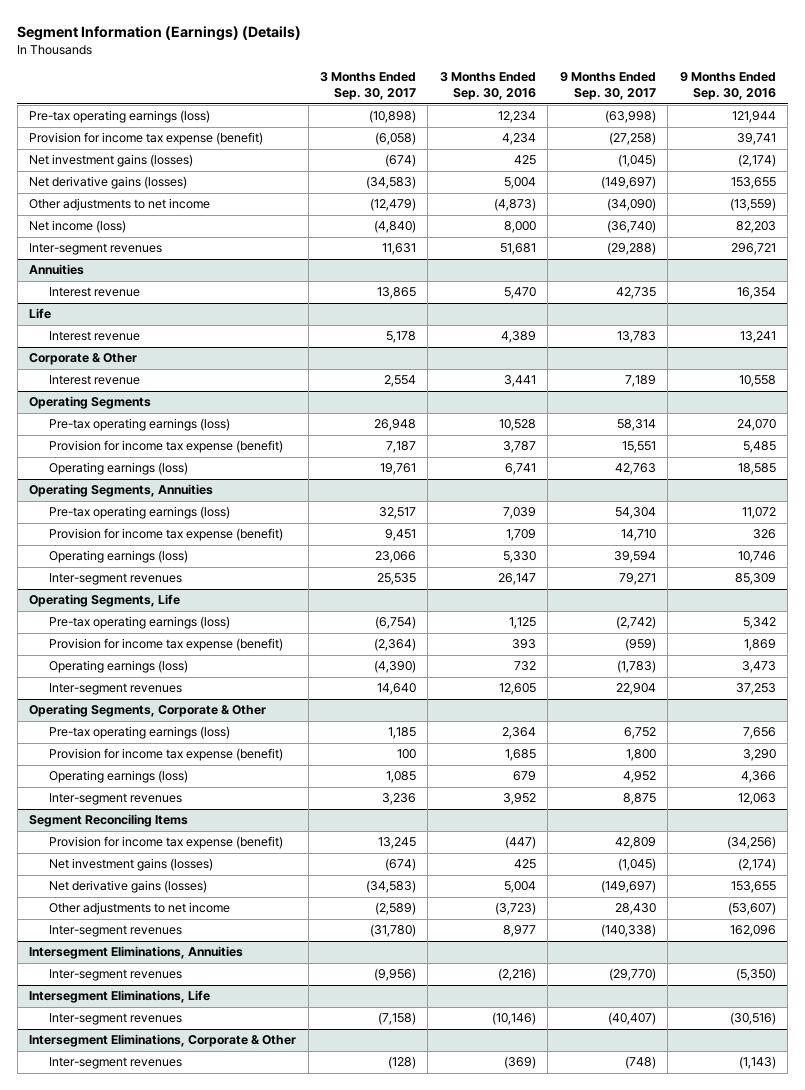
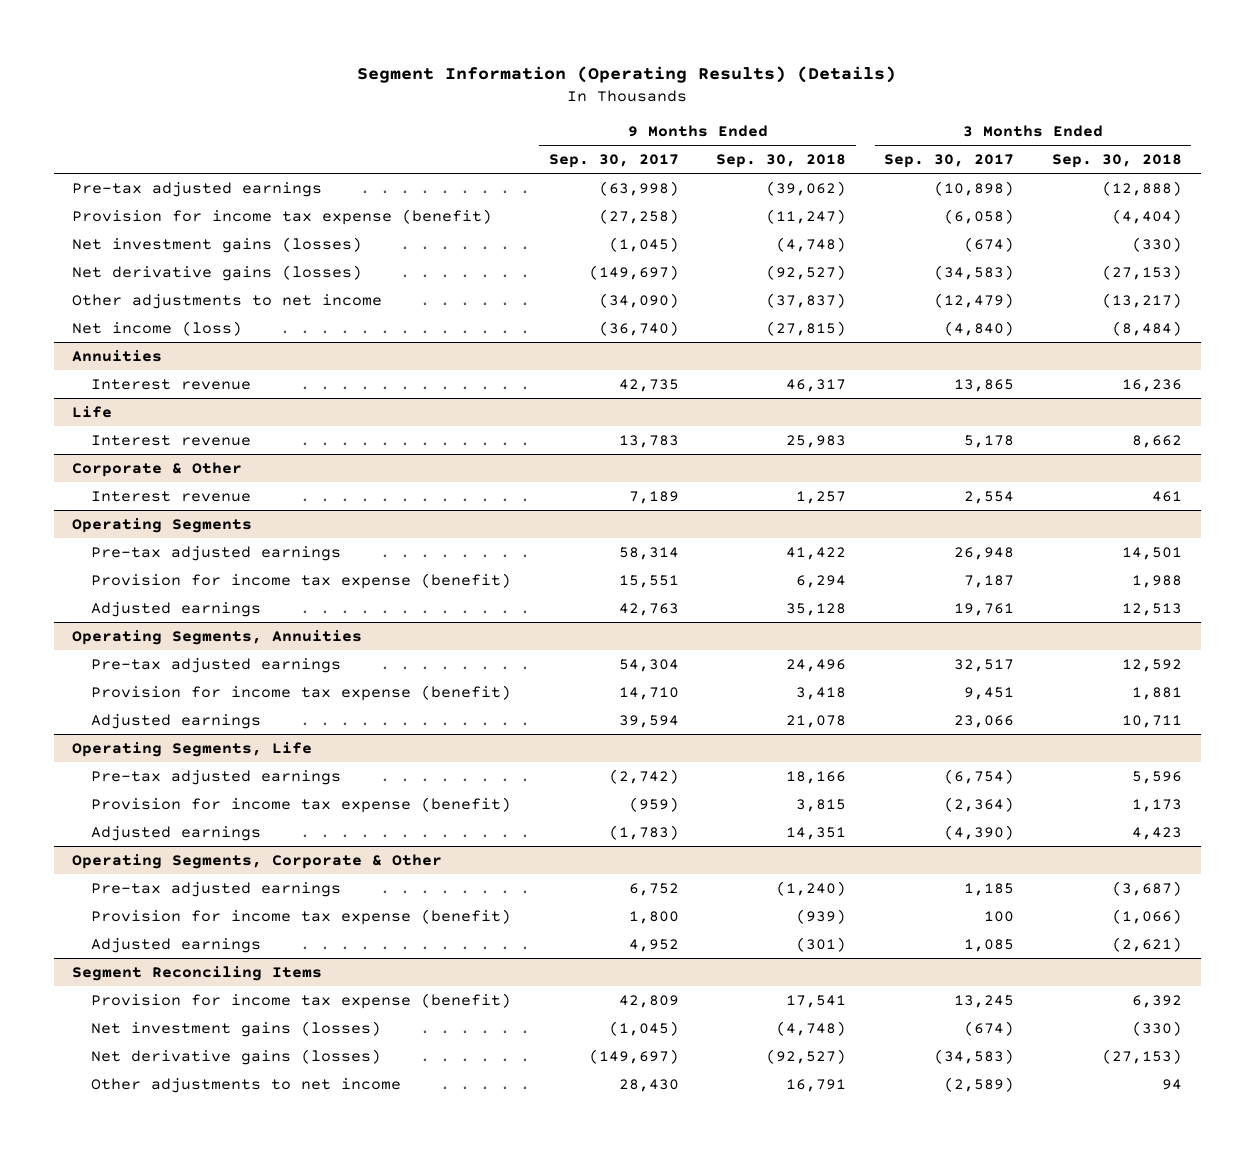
- Segment Information (Earnings) (Details)
+ Segment Information (Operating Results) (Details)
- | 3 Months Ended Sep. 30, 2017 | 3 Months Ended Sep. 30, 2016 | 9 Months Ended Sep. 30, 2017 | 9 Months Ended Sep. 30, 2016
+ | 9 Months Ended Sep. 30, 2017 | 9 Months Ended Sep. 30, 2018 | 3 Months Ended Sep. 30, 2017 | 3 Months Ended Sep. 30, 2018
- Pre-tax operating earnings (loss) | (10,898) | 12,234 | (63,998) | 121,944
+ Pre-tax adjusted earnings | (63,998) | (39,062) | (10,898) | (12,888)
- Inter-segment revenues | 11,631 | 51,681 | (29,288) | 296,721
@ Operating Segments
- Pre-tax operating earnings (loss) | 26,948 | 10,528 | 58,314 | 24,070
+ Pre-tax adjusted earnings | 58,314 | 41,422 | 26,948 | 14,501
- Operating earnings (loss) | 19,761 | 6,741 | 42,763 | 18,585
+ Adjusted earnings | 42,763 | 35,128 | 19,761 | 12,513
@ Operating Segments, Annuities
- Pre-tax operating earnings (loss) | 32,517 | 7,039 | 54,304 | 11,072
+ Pre-tax adjusted earnings | 54,304 | 24,496 | 32,517 | 12,592
- Operating earnings (loss) | 23,066 | 5,330 | 39,594 | 10,746
- Inter-segment revenues | 25,535 | 26,147 | 79,271 | 85,309
+ Adjusted earnings | 39,594 | 21,078 | 23,066 | 10,711
@ Operating Segments, Life
- Pre-tax operating earnings (loss) | (6,754) | 1,125 | (2,742) | 5,342
+ Pre-tax adjusted earnings | (2,742) | 18,166 | (6,754) | 5,596
- Operating earnings (loss) | (4,390) | 732 | (1,783) | 3,473
- Inter-segment revenues | 14,640 | 12,605 | 22,904 | 37,253
+ Adjusted earnings | (1,783) | 14,351 | (4,390) | 4,423
@ Operating Segments, Corporate & Other
- Pre-tax operating earnings (loss) | 1,185 | 2,364 | 6,752 | 7,656
+ Pre-tax adjusted earnings | 6,752 | (1,240) | 1,185 | (3,687)
- Operating earnings (loss) | 1,085 | 679 | 4,952 | 4,366
- Inter-segment revenues | 3,236 | 3,952 | 8,875 | 12,063
+ Adjusted earnings | 4,952 | (301) | 1,085 | (2,621)
@ Segment Reconciling Items
- Inter-segment revenues | (31,780) | 8,977 | (140,338) | 162,096
- Intersegment Eliminations, Annuities
- Inter-segment revenues | (9,956) | (2,216) | (29,770) | (5,350)
- Intersegment Eliminations, Life
- Inter-segment revenues | (7,158) | (10,146) | (40,407) | (30,516)
- Intersegment Eliminations, Corporate & Other
- Inter-segment revenues | (128) | (369) | (748) | (1,143)

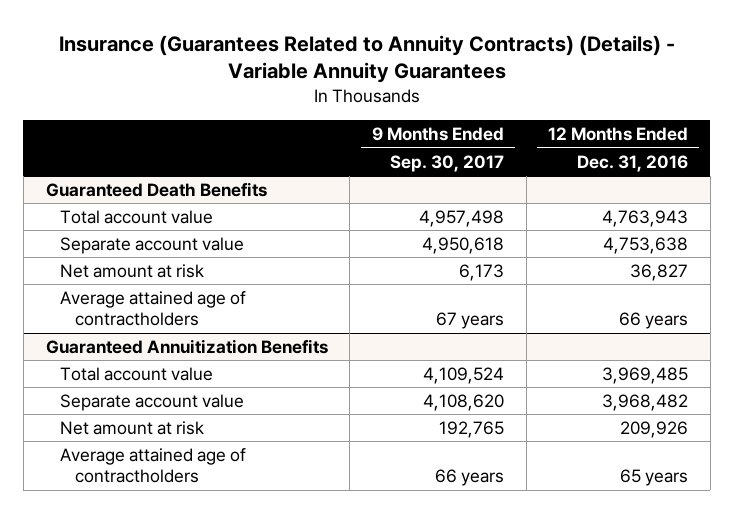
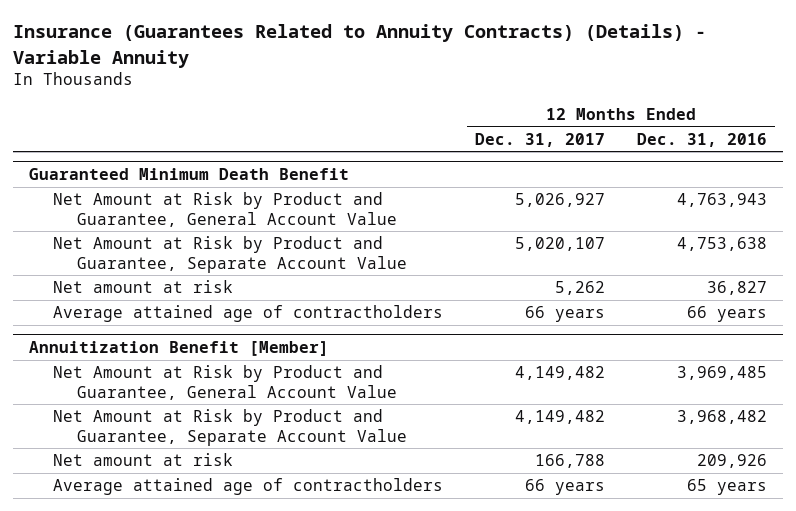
- Insurance (Guarantees Related to Annuity Contracts) (Details) - Variable Annuity Guarantees
+ Insurance (Guarantees Related to Annuity Contracts) (Details) - Variable Annuity
- | 9 Months Ended Sep. 30, 2017 | 12 Months Ended Dec. 31, 2016
+ | 12 Months Ended Dec. 31, 2017 | 12 Months Ended Dec. 31, 2016
- Guaranteed Death Benefits
- Total account value | 4,957,498 | 4,763,943
- Separate account value | 4,950,618 | 4,753,638
+ Guaranteed Minimum Death Benefit
+ Net Amount at Risk by Product and Guarantee, General Account Value | 5,026,927 | 4,763,943
+ Net Amount at Risk by Product and Guarantee, Separate Account Value | 5,020,107 | 4,753,638
- Guaranteed Annuitization Benefits
- Total account value | 4,109,524 | 3,969,485
- Separate account value | 4,108,620 | 3,968,482
+ Annuitization Benefit [Member]
+ Net Amount at Risk by Product and Guarantee, General Account Value | 4,149,482 | 3,969,485
+ Net Amount at Risk by Product and Guarantee, Separate Account Value | 4,149,482 | 3,968,482

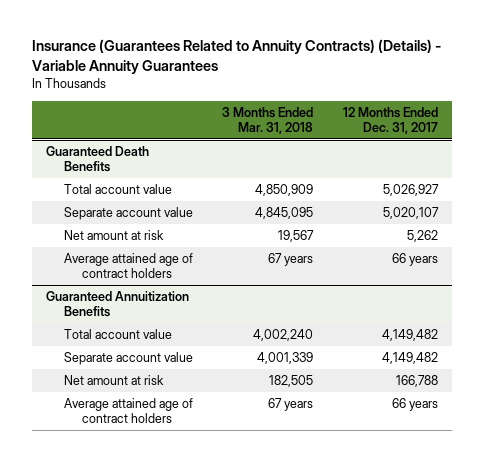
- Insurance (Guarantees Related to Annuity Contracts) (Details) - Variable Annuity
+ Insurance (Guarantees Related to Annuity Contracts) (Details) - Variable Annuity Guarantees
- | 12 Months Ended Dec. 31, 2017 | 12 Months Ended Dec. 31, 2016
+ | 3 Months Ended Mar. 31, 2018 | 12 Months Ended Dec. 31, 2017
- Guaranteed Minimum Death Benefit
- Net Amount at Risk by Product and Guarantee, General Account Value | 5,026,927 | 4,763,943
- Net Amount at Risk by Product and Guarantee, Separate Account Value | 5,020,107 | 4,753,638
+ Guaranteed Death Benefits
+ Total account value | 4,850,909 | 5,026,927
+ Separate account value | 4,845,095 | 5,020,107
- Average attained age of contractholders | 66 years | 66 years
- Annuitization Benefit [Member]
- Net Amount at Risk by Product and Guarantee, General Account Value | 4,149,482 | 3,969,485
- Net Amount at Risk by Product and Guarantee, Separate Account Value | 4,149,482 | 3,968,482
+ Average attained age of contract holders | 67 years | 66 years
+ Guaranteed Annuitization Benefits
+ Total account value | 4,002,240 | 4,149,482
+ Separate account value | 4,001,339 | 4,149,482
- Average attained age of contractholders | 66 years | 65 years
+ Average attained age of contract holders | 67 years | 66 years

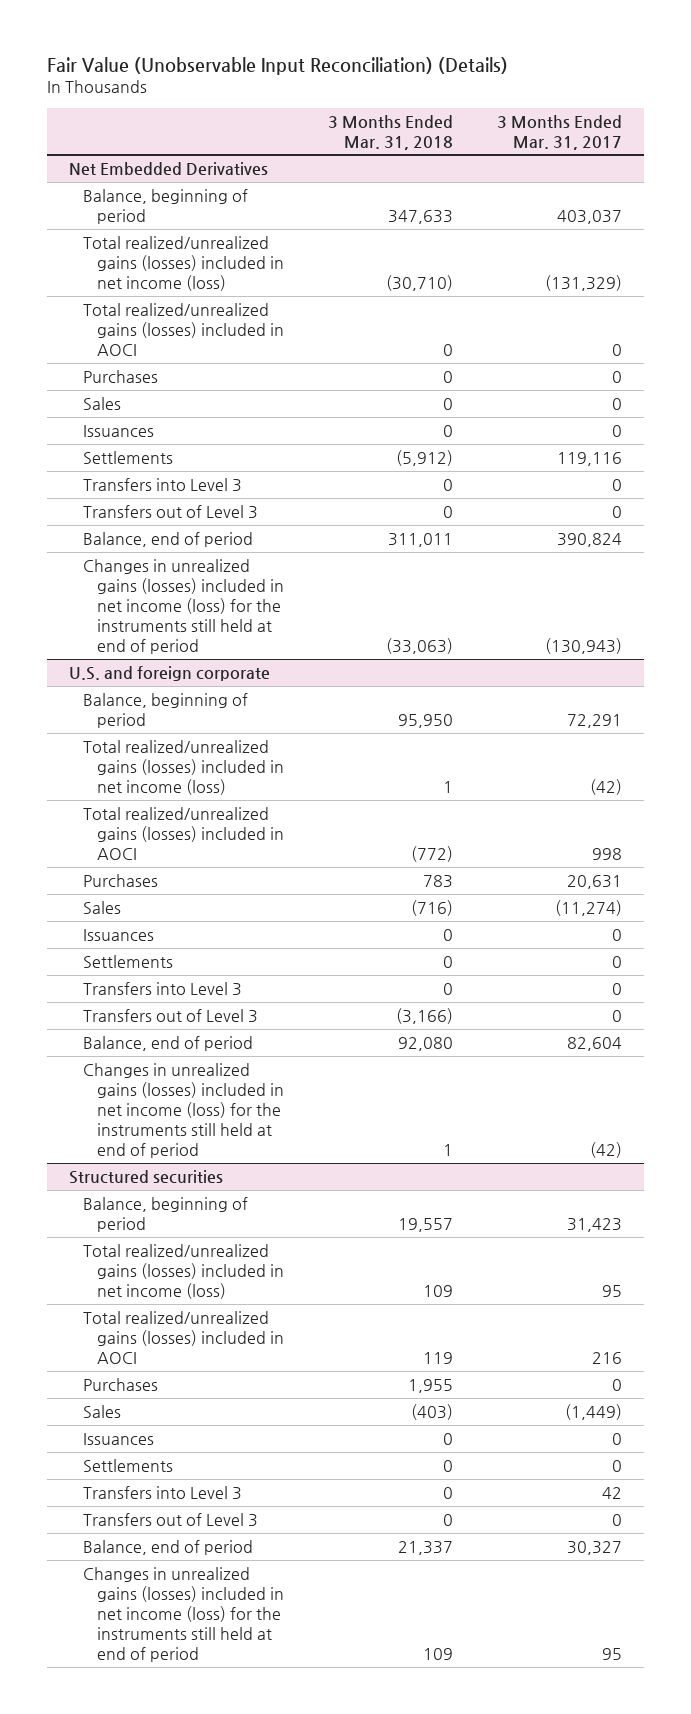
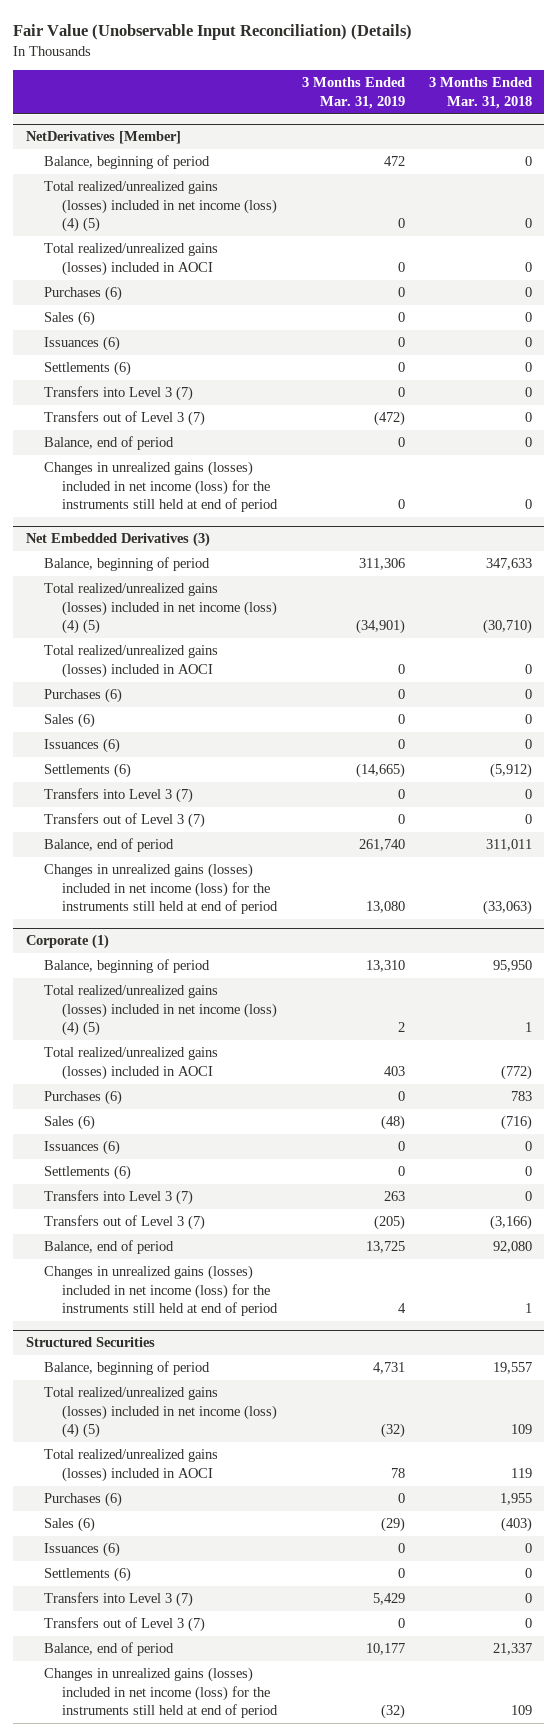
- | 3 Months Ended Mar. 31, 2018 | 3 Months Ended Mar. 31, 2017
+ | 3 Months Ended Mar. 31, 2019 | 3 Months Ended Mar. 31, 2018
- Net Embedded Derivatives
+ NetDerivatives [Member]
+ Balance, beginning of period | 472 | 0
+ Total realized/unrealized gains (losses) included in net income (loss) (4) (5) | 0 | 0
+ Total realized/unrealized gains (losses) included in AOCI | 0 | 0
+ Purchases (6) | 0 | 0
+ Sales (6) | 0 | 0
+ Issuances (6) | 0 | 0
+ Settlements (6) | 0 | 0
+ Transfers into Level 3 (7) | 0 | 0
+ Transfers out of Level 3 (7) | (472) | 0
+ Balance, end of period | 0 | 0
+ Changes in unrealized gains (losses) included in net income (loss) for the instruments still held at end of period | 0 | 0
+ Net Embedded Derivatives (3)
- Total realized/unrealized gains (losses) included in net income (loss) | (30,710) | (131,329)
+ Total realized/unrealized gains (losses) included in net income (loss) (4) (5) | (34,901) | (30,710)
- Purchases | 0 | 0
- Sales | 0 | 0
- Issuances | 0 | 0
- Settlements | (5,912) | 119,116
- Transfers into Level 3 | 0 | 0
- Transfers out of Level 3 | 0 | 0
+ Purchases (6) | 0 | 0
+ Sales (6) | 0 | 0
+ Issuances (6) | 0 | 0
+ Settlements (6) | (14,665) | (5,912)
+ Transfers into Level 3 (7) | 0 | 0
+ Transfers out of Level 3 (7) | 0 | 0
- U.S. and foreign corporate
+ Corporate (1)
- Total realized/unrealized gains (losses) included in net income (loss) | 1 | (42)
+ Total realized/unrealized gains (losses) included in net income (loss) (4) (5) | 2 | 1
- Purchases | 783 | 20,631
- Sales | (716) | (11,274)
- Issuances | 0 | 0
- Settlements | 0 | 0
- Transfers into Level 3 | 0 | 0
- Transfers out of Level 3 | (3,166) | 0
+ Purchases (6) | 0 | 783
+ Sales (6) | (48) | (716)
+ Issuances (6) | 0 | 0
+ Settlements (6) | 0 | 0
+ Transfers into Level 3 (7) | 263 | 0
+ Transfers out of Level 3 (7) | (205) | (3,166)
- Structured securities
+ Structured Securities
- Total realized/unrealized gains (losses) included in net income (loss) | 109 | 95
+ Total realized/unrealized gains (losses) included in net income (loss) (4) (5) | (32) | 109
- Purchases | 1,955 | 0
- Sales | (403) | (1,449)
- Issuances | 0 | 0
- Settlements | 0 | 0
- Transfers into Level 3 | 0 | 42
- Transfers out of Level 3 | 0 | 0
+ Purchases (6) | 0 | 1,955
+ Sales (6) | (29) | (403)
+ Issuances (6) | 0 | 0
+ Settlements (6) | 0 | 0
+ Transfers into Level 3 (7) | 5,429 | 0
+ Transfers out of Level 3 (7) | 0 | 0

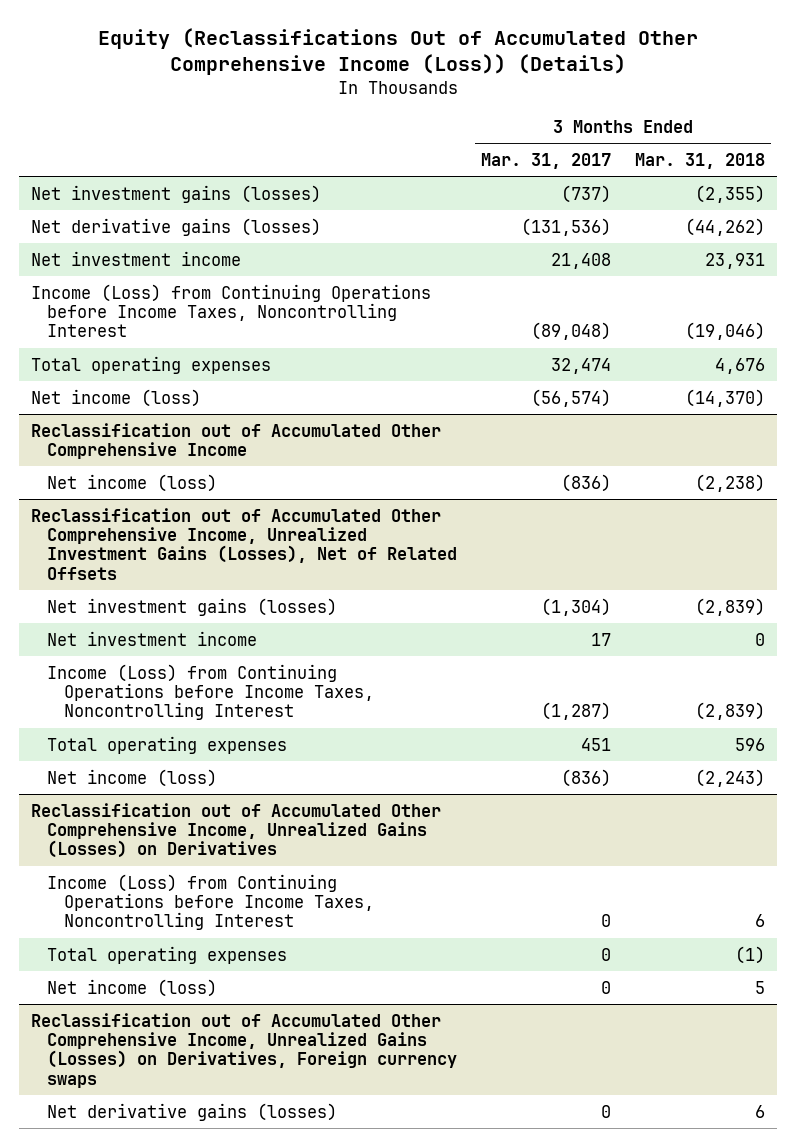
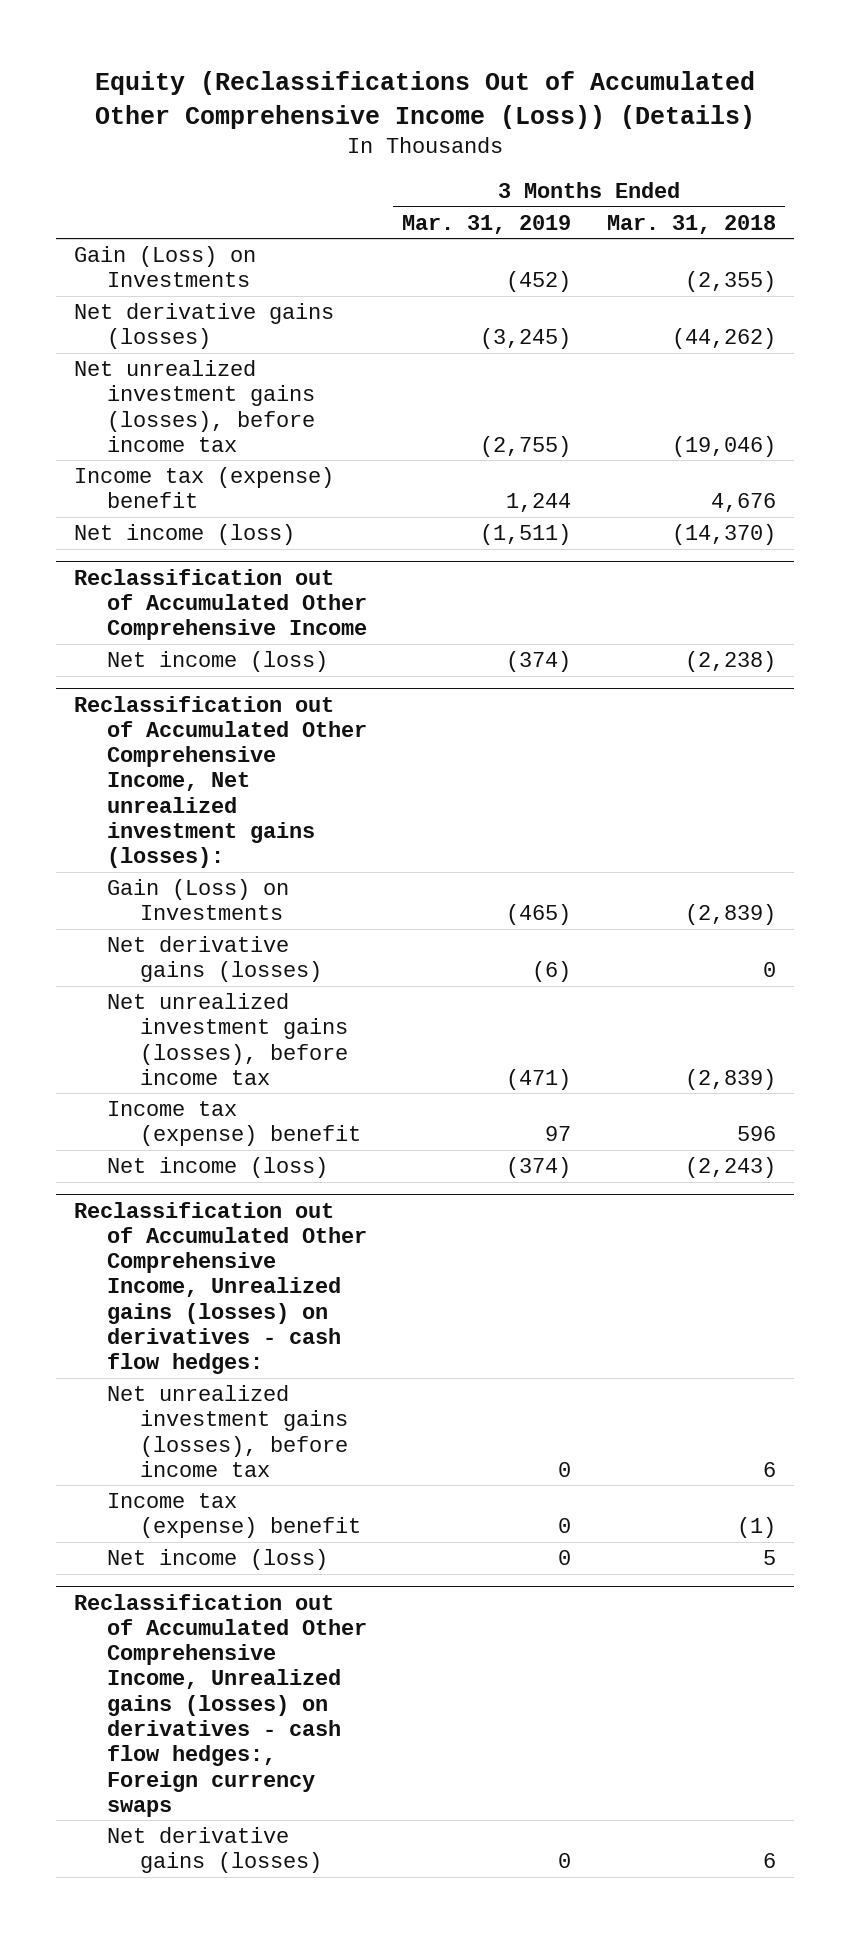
- | 3 Months Ended Mar. 31, 2017 | 3 Months Ended Mar. 31, 2018
+ | 3 Months Ended Mar. 31, 2019 | 3 Months Ended Mar. 31, 2018
- Net investment gains (losses) | (737) | (2,355)
+ Gain (Loss) on Investments | (452) | (2,355)
- Net investment income | 21,408 | 23,931
- Income (Loss) from Continuing Operations before Income Taxes, Noncontrolling Interest | (89,048) | (19,046)
- Total operating expenses | 32,474 | 4,676
+ Net unrealized investment gains (losses), before income tax | (2,755) | (19,046)
+ Income tax (expense) benefit | 1,244 | 4,676
- Reclassification out of Accumulated Other Comprehensive Income, Unrealized Investment Gains (Losses), Net of Related Offsets
- Net investment gains (losses) | (1,304) | (2,839)
- Net investment income | 17 | 0
- Income (Loss) from Continuing Operations before Income Taxes, Noncontrolling Interest | (1,287) | (2,839)
- Total operating expenses | 451 | 596
+ Reclassification out of Accumulated Other Comprehensive Income, Net unrealized investment gains (losses):
+ Gain (Loss) on Investments | (465) | (2,839)
+ Net derivative gains (losses) | (6) | 0
+ Net unrealized investment gains (losses), before income tax | (471) | (2,839)
+ Income tax (expense) benefit | 97 | 596
- Reclassification out of Accumulated Other Comprehensive Income, Unrealized Gains (Losses) on Derivatives
- Income (Loss) from Continuing Operations before Income Taxes, Noncontrolling Interest | 0 | 6
- Total operating expenses | 0 | (1)
+ Reclassification out of Accumulated Other Comprehensive Income, Unrealized gains (losses) on derivatives - cash flow hedges:
+ Net unrealized investment gains (losses), before income tax | 0 | 6
+ Income tax (expense) benefit | 0 | (1)
- Reclassification out of Accumulated Other Comprehensive Income, Unrealized Gains (Losses) on Derivatives, Foreign currency swaps
+ Reclassification out of Accumulated Other Comprehensive Income, Unrealized gains (losses) on derivatives - cash flow hedges:, Foreign currency swaps

